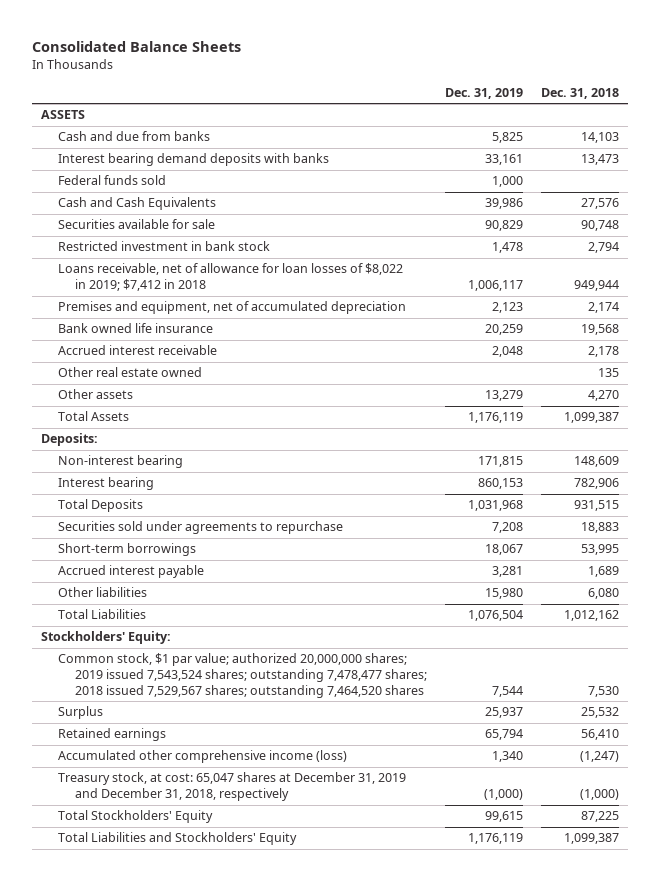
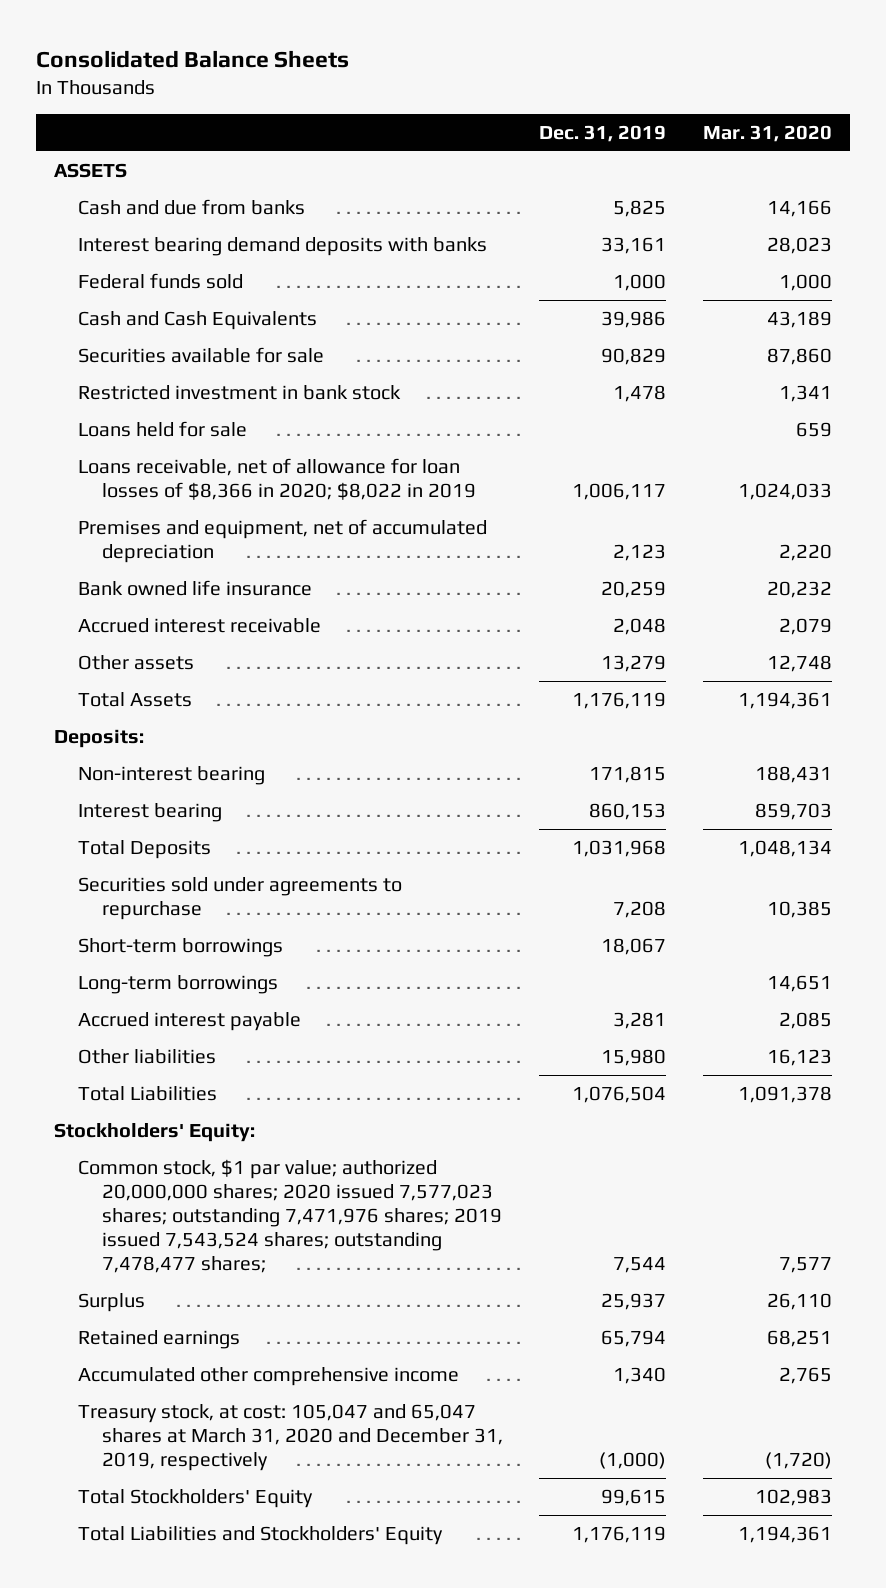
- | Dec. 31, 2019 | Dec. 31, 2018
+ | Dec. 31, 2019 | Mar. 31, 2020
- Loans receivable, net of allowance for loan losses of $8,022 in 2019; $7,412 in 2018 | 1,006,117 | 949,944
+ Loans held for sale | | 659
+ Loans receivable, net of allowance for loan losses of $8,366 in 2020; $8,022 in 2019 | 1,006,117 | 1,024,033
- Other real estate owned | | 135
+ Long-term borrowings | | 14,651
- Common stock, $1 par value; authorized 20,000,000 shares; 2019 issued 7,543,524 shares; outstanding 7,478,477 shares; 2018 issued 7,529,567 shares; outstanding 7,464,520 shares | 7,544 | 7,530
+ Common stock, $1 par value; authorized 20,000,000 shares; 2020 issued 7,577,023 shares; outstanding 7,471,976 shares; 2019 issued 7,543,524 shares; outstanding 7,478,477 shares; | 7,544 | 7,577
- Accumulated other comprehensive income (loss) | 1,340 | (1,247)
- Treasury stock, at cost: 65,047 shares at December 31, 2019 and December 31, 2018, respectively | (1,000) | (1,000)
+ Accumulated other comprehensive income | 1,340 | 2,765
+ Treasury stock, at cost: 105,047 and 65,047 shares at March 31, 2020 and December 31, 2019, respectively | (1,000) | (1,720)

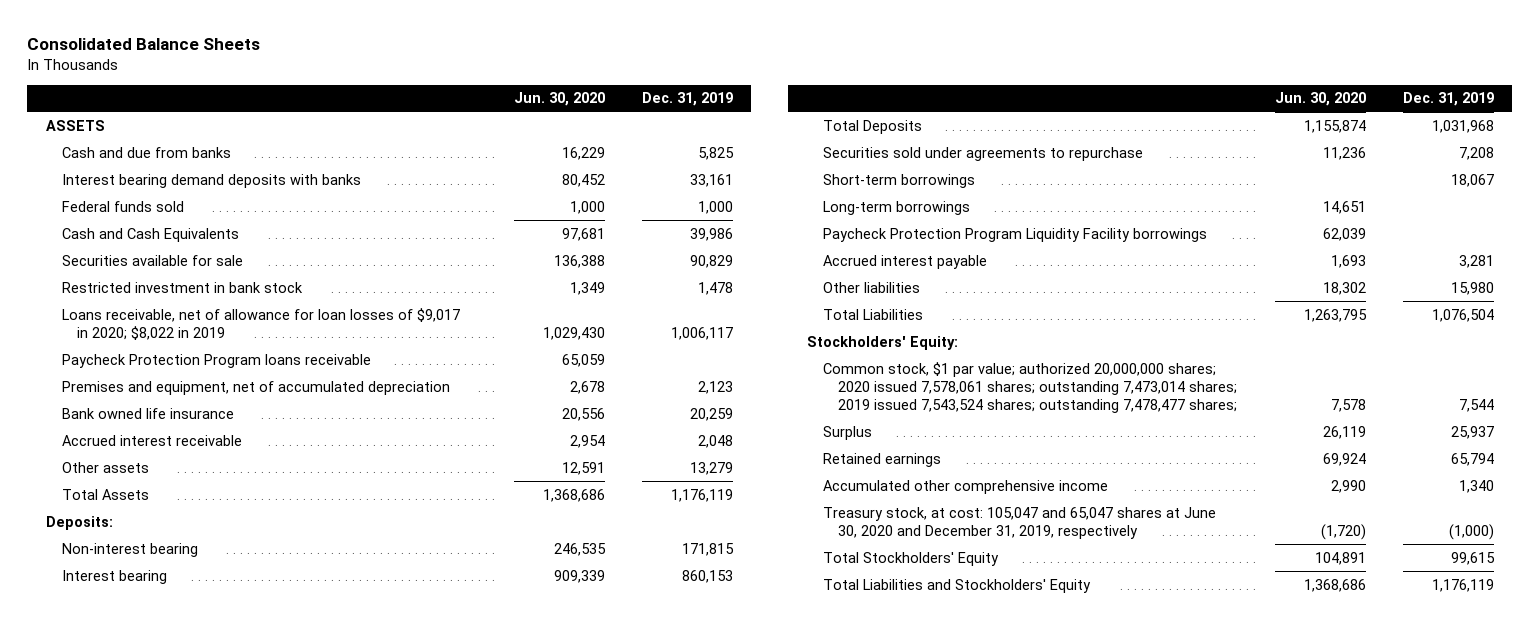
- | Dec. 31, 2019 | Mar. 31, 2020
+ | Jun. 30, 2020 | Dec. 31, 2019
- Loans held for sale | | 659
- Loans receivable, net of allowance for loan losses of $8,366 in 2020; $8,022 in 2019 | 1,006,117 | 1,024,033
+ Loans receivable, net of allowance for loan losses of $9,017 in 2020; $8,022 in 2019 | 1,029,430 | 1,006,117
+ Paycheck Protection Program loans receivable | 65,059 |
+ Paycheck Protection Program Liquidity Facility borrowings | 62,039 |
- Common stock, $1 par value; authorized 20,000,000 shares; 2020 issued 7,577,023 shares; outstanding 7,471,976 shares; 2019 issued 7,543,524 shares; outstanding 7,478,477 shares; | 7,544 | 7,577
+ Common stock, $1 par value; authorized 20,000,000 shares; 2020 issued 7,578,061 shares; outstanding 7,473,014 shares; 2019 issued 7,543,524 shares; outstanding 7,478,477 shares; | 7,578 | 7,544
- Treasury stock, at cost: 105,047 and 65,047 shares at March 31, 2020 and December 31, 2019, respectively | (1,000) | (1,720)
+ Treasury stock, at cost: 105,047 and 65,047 shares at June 30, 2020 and December 31, 2019, respectively | (1,720) | (1,000)

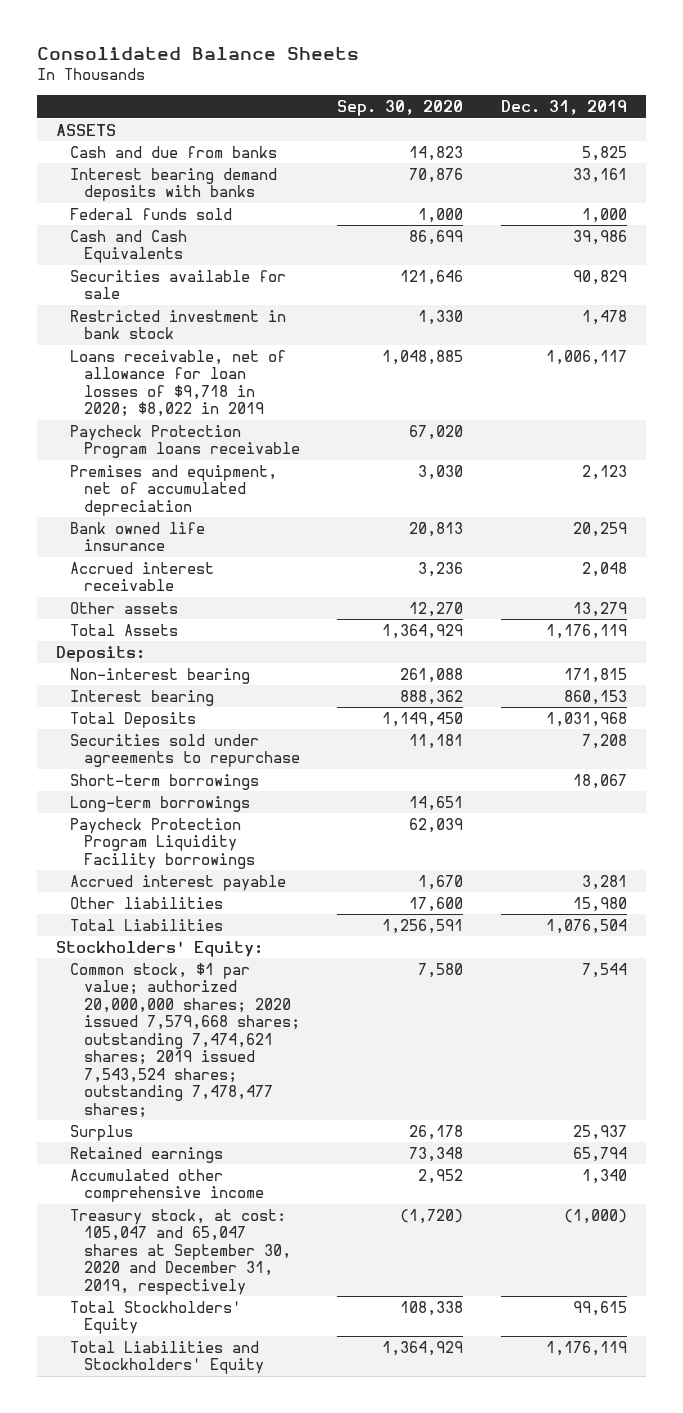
- | Jun. 30, 2020 | Dec. 31, 2019
+ | Sep. 30, 2020 | Dec. 31, 2019
- Loans receivable, net of allowance for loan losses of $9,017 in 2020; $8,022 in 2019 | 1,029,430 | 1,006,117
+ Loans receivable, net of allowance for loan losses of $9,718 in 2020; $8,022 in 2019 | 1,048,885 | 1,006,117
- Common stock, $1 par value; authorized 20,000,000 shares; 2020 issued 7,578,061 shares; outstanding 7,473,014 shares; 2019 issued 7,543,524 shares; outstanding 7,478,477 shares; | 7,578 | 7,544
+ Common stock, $1 par value; authorized 20,000,000 shares; 2020 issued 7,579,668 shares; outstanding 7,474,621 shares; 2019 issued 7,543,524 shares; outstanding 7,478,477 shares; | 7,580 | 7,544
- Treasury stock, at cost: 105,047 and 65,047 shares at June 30, 2020 and December 31, 2019, respectively | (1,720) | (1,000)
+ Treasury stock, at cost: 105,047 and 65,047 shares at September 30, 2020 and December 31, 2019, respectively | (1,720) | (1,000)

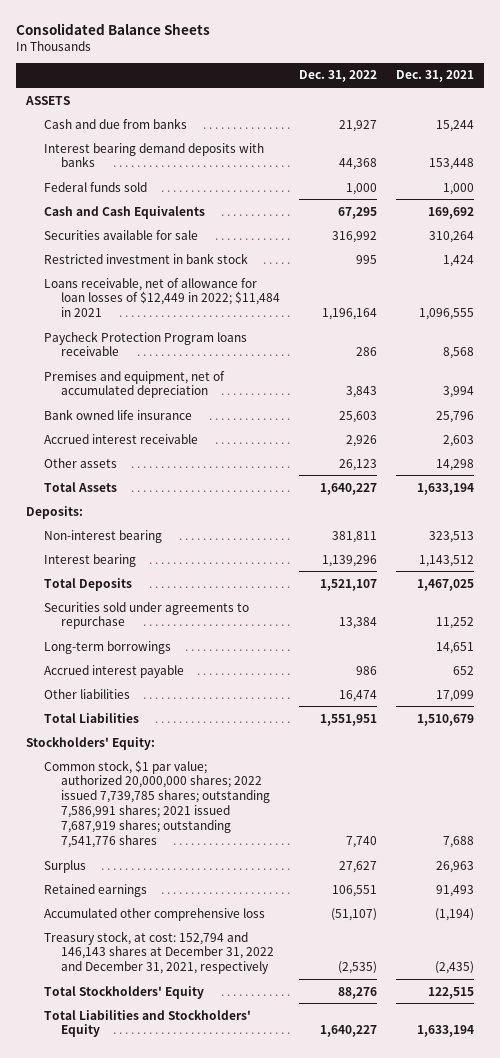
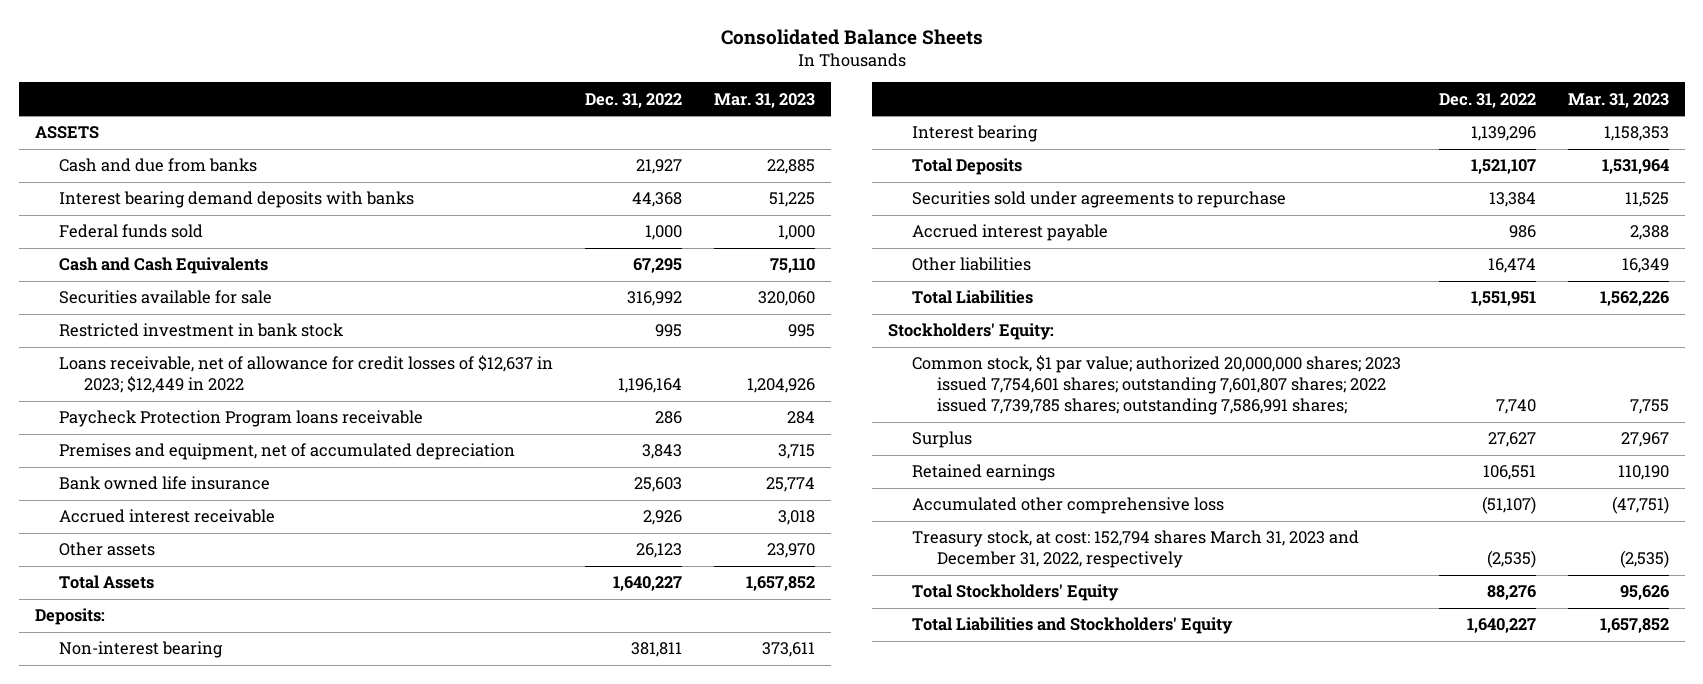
- | Dec. 31, 2022 | Dec. 31, 2021
+ | Dec. 31, 2022 | Mar. 31, 2023
- Loans receivable, net of allowance for loan losses of $12,449 in 2022; $11,484 in 2021 | 1,196,164 | 1,096,555
+ Loans receivable, net of allowance for credit losses of $12,637 in 2023; $12,449 in 2022 | 1,196,164 | 1,204,926
- Long-term borrowings | | 14,651
- Common stock, $1 par value; authorized 20,000,000 shares; 2022 issued 7,739,785 shares; outstanding 7,586,991 shares; 2021 issued 7,687,919 shares; outstanding 7,541,776 shares | 7,740 | 7,688
+ Common stock, $1 par value; authorized 20,000,000 shares; 2023 issued 7,754,601 shares; outstanding 7,601,807 shares; 2022 issued 7,739,785 shares; outstanding 7,586,991 shares; | 7,740 | 7,755
- Treasury stock, at cost: 152,794 and 146,143 shares at December 31, 2022 and December 31, 2021, respectively | (2,535) | (2,435)
+ Treasury stock, at cost: 152,794 shares March 31, 2023 and December 31, 2022, respectively | (2,535) | (2,535)

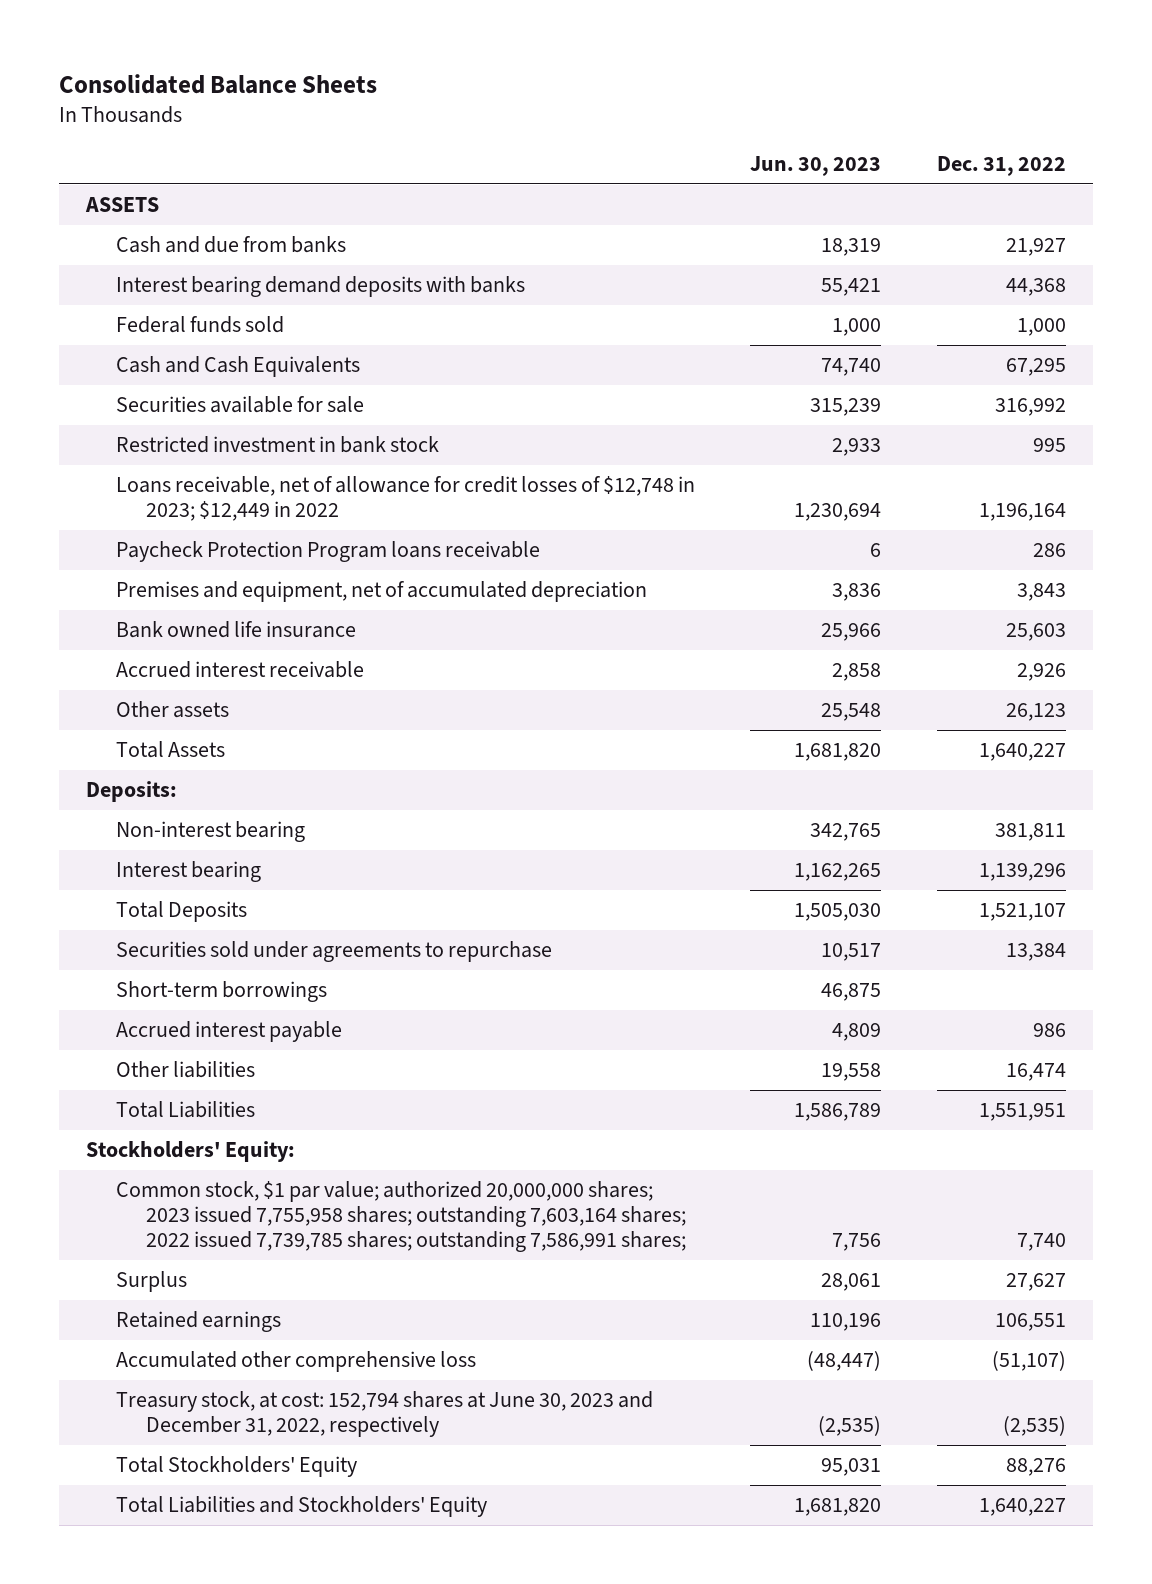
- | Dec. 31, 2022 | Mar. 31, 2023
+ | Jun. 30, 2023 | Dec. 31, 2022
- Loans receivable, net of allowance for credit losses of $12,637 in 2023; $12,449 in 2022 | 1,196,164 | 1,204,926
+ Loans receivable, net of allowance for credit losses of $12,748 in 2023; $12,449 in 2022 | 1,230,694 | 1,196,164
+ Short-term borrowings | 46,875 |
- Common stock, $1 par value; authorized 20,000,000 shares; 2023 issued 7,754,601 shares; outstanding 7,601,807 shares; 2022 issued 7,739,785 shares; outstanding 7,586,991 shares; | 7,740 | 7,755
+ Common stock, $1 par value; authorized 20,000,000 shares; 2023 issued 7,755,958 shares; outstanding 7,603,164 shares; 2022 issued 7,739,785 shares; outstanding 7,586,991 shares; | 7,756 | 7,740
- Treasury stock, at cost: 152,794 shares March 31, 2023 and December 31, 2022, respectively | (2,535) | (2,535)
+ Treasury stock, at cost: 152,794 shares at June 30, 2023 and December 31, 2022, respectively | (2,535) | (2,535)

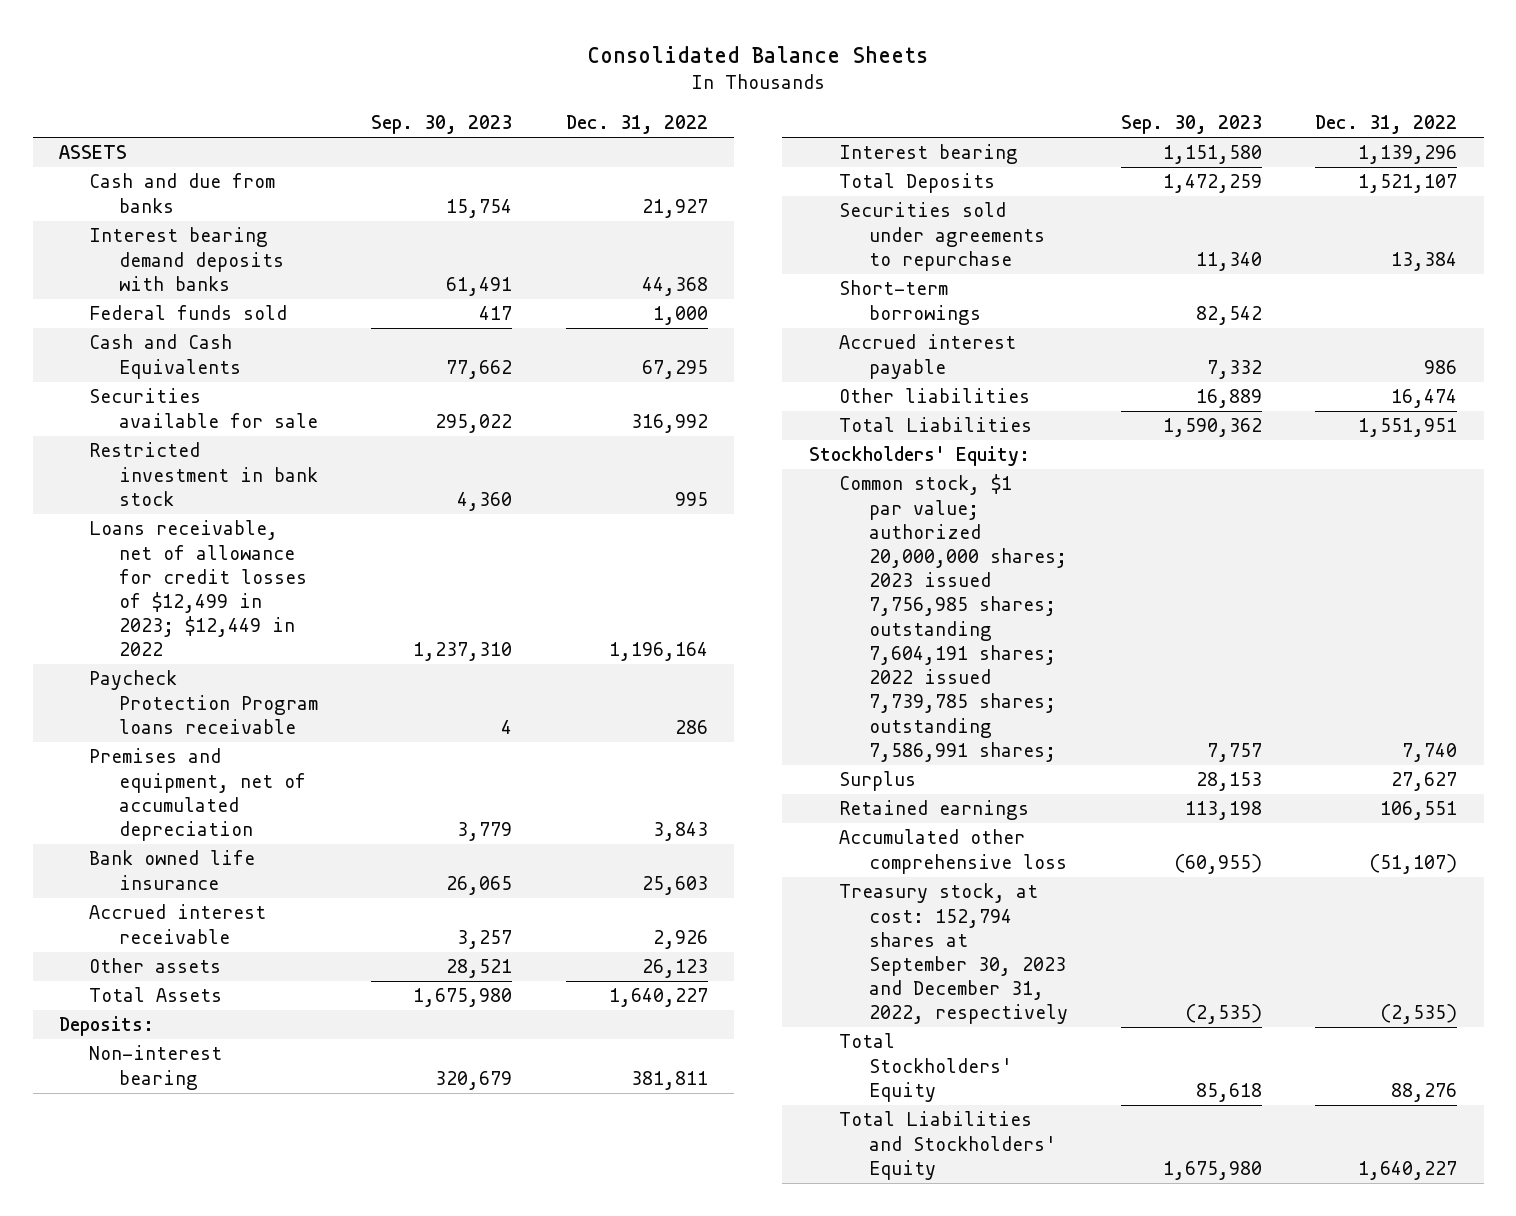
- | Jun. 30, 2023 | Dec. 31, 2022
+ | Sep. 30, 2023 | Dec. 31, 2022
- Loans receivable, net of allowance for credit losses of $12,748 in 2023; $12,449 in 2022 | 1,230,694 | 1,196,164
+ Loans receivable, net of allowance for credit losses of $12,499 in 2023; $12,449 in 2022 | 1,237,310 | 1,196,164
- Common stock, $1 par value; authorized 20,000,000 shares; 2023 issued 7,755,958 shares; outstanding 7,603,164 shares; 2022 issued 7,739,785 shares; outstanding 7,586,991 shares; | 7,756 | 7,740
+ Common stock, $1 par value; authorized 20,000,000 shares; 2023 issued 7,756,985 shares; outstanding 7,604,191 shares; 2022 issued 7,739,785 shares; outstanding 7,586,991 shares; | 7,757 | 7,740
- Treasury stock, at cost: 152,794 shares at June 30, 2023 and December 31, 2022, respectively | (2,535) | (2,535)
+ Treasury stock, at cost: 152,794 shares at September 30, 2023 and December 31, 2022, respectively | (2,535) | (2,535)

